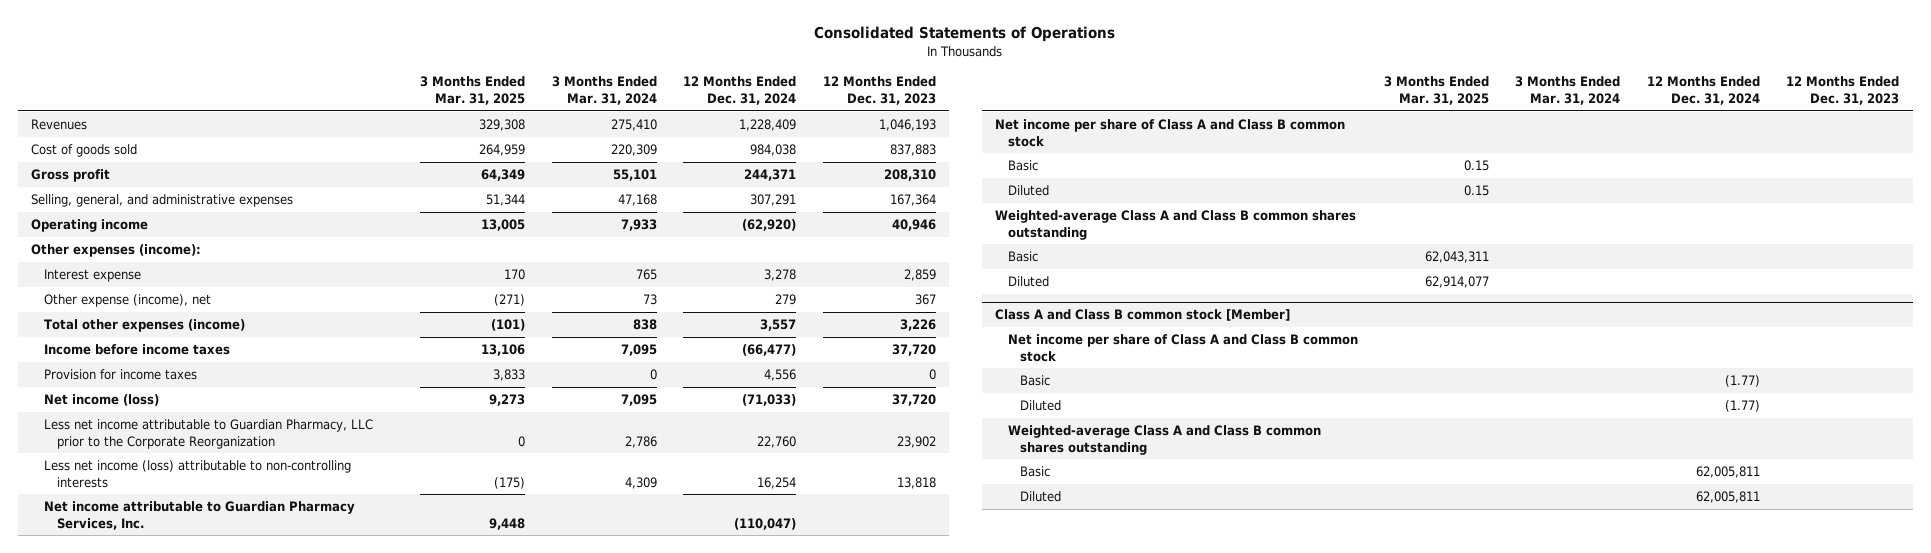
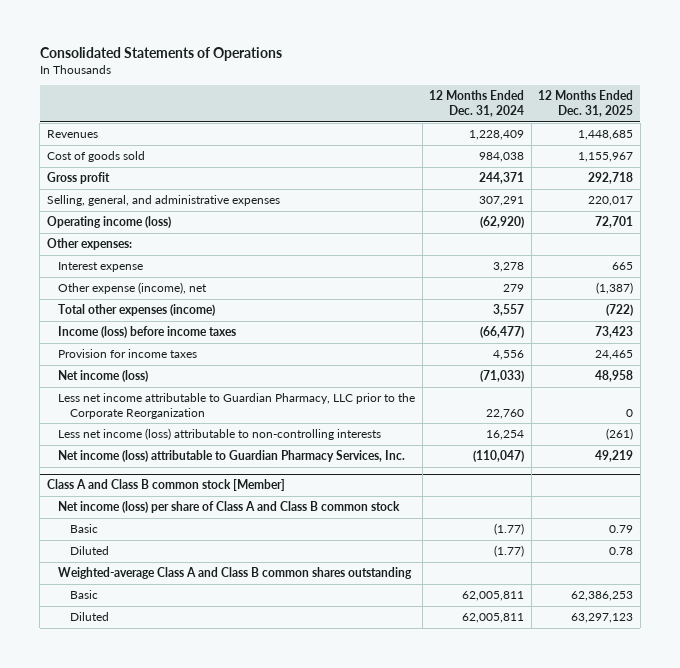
- | 3 Months Ended Mar. 31, 2025 | 3 Months Ended Mar. 31, 2024 | 12 Months Ended Dec. 31, 2024 | 12 Months Ended Dec. 31, 2023
+ | 12 Months Ended Dec. 31, 2024 | 12 Months Ended Dec. 31, 2025
- Operating income | 13,005 | 7,933 | (62,920) | 40,946
- Other expenses (income):
+ Operating income (loss) | (62,920) | 72,701
+ Other expenses:
- Income before income taxes | 13,106 | 7,095 | (66,477) | 37,720
+ Income (loss) before income taxes | (66,477) | 73,423
- Net income attributable to Guardian Pharmacy Services, Inc. | 9,448 | | (110,047) |
- Net income per share of Class A and Class B common stock
- Basic | 0.15 | | |
- Diluted | 0.15 | | |
- Weighted-average Class A and Class B common shares outstanding
- Basic | 62,043,311 | | |
- Diluted | 62,914,077 | | |
+ Net income (loss) attributable to Guardian Pharmacy Services, Inc. | (110,047) | 49,219
@ Class A and Class B common stock [Member]
- Net income per share of Class A and Class B common stock
+ Net income (loss) per share of Class A and Class B common stock

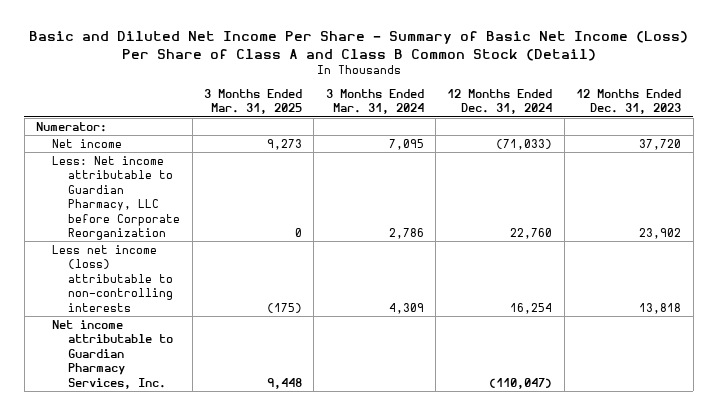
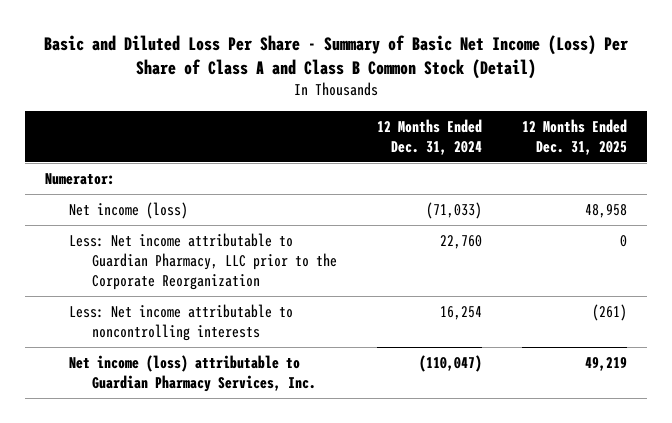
- Basic and Diluted Net Income Per Share - Summary of Basic Net Income (Loss) Per Share of Class A and Class B Common Stock (Detail)
+ Basic and Diluted Loss Per Share - Summary of Basic Net Income (Loss) Per Share of Class A and Class B Common Stock (Detail)
- | 3 Months Ended Mar. 31, 2025 | 3 Months Ended Mar. 31, 2024 | 12 Months Ended Dec. 31, 2024 | 12 Months Ended Dec. 31, 2023
+ | 12 Months Ended Dec. 31, 2024 | 12 Months Ended Dec. 31, 2025
- Net income | 9,273 | 7,095 | (71,033) | 37,720
- Less: Net income attributable to Guardian Pharmacy, LLC before Corporate Reorganization | 0 | 2,786 | 22,760 | 23,902
- Less net income (loss) attributable to non-controlling interests | (175) | 4,309 | 16,254 | 13,818
- Net income attributable to Guardian Pharmacy Services, Inc. | 9,448 | | (110,047) |
+ Net income (loss) | (71,033) | 48,958
+ Less: Net income attributable to Guardian Pharmacy, LLC prior to the Corporate Reorganization | 22,760 | 0
+ Less: Net income attributable to noncontrolling interests | 16,254 | (261)
+ Net income (loss) attributable to Guardian Pharmacy Services, Inc. | (110,047) | 49,219

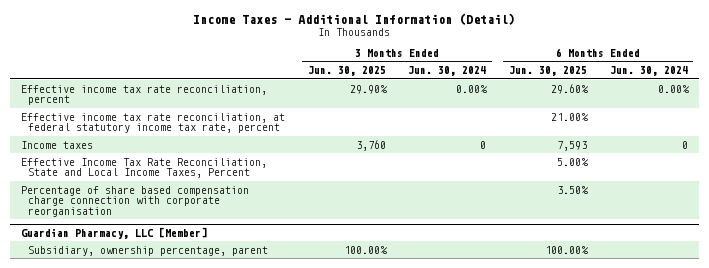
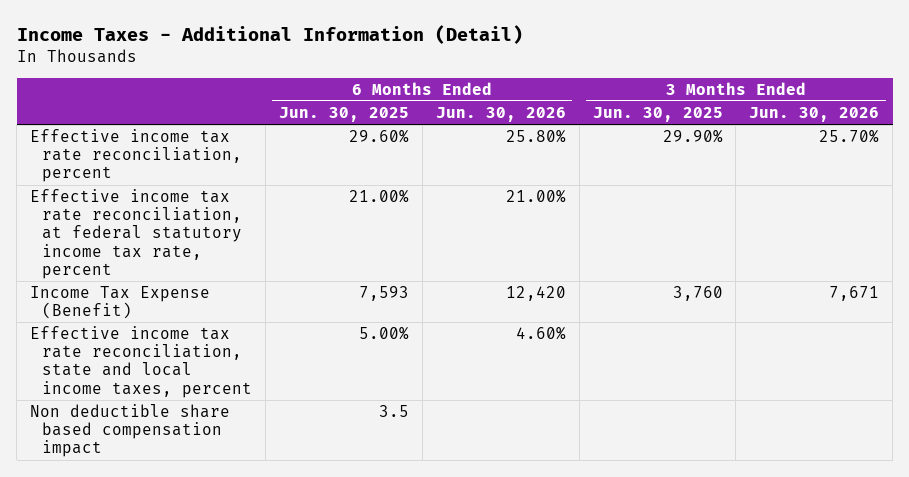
- | 3 Months Ended Jun. 30, 2025 | 3 Months Ended Jun. 30, 2024 | 6 Months Ended Jun. 30, 2025 | 6 Months Ended Jun. 30, 2024
+ | 6 Months Ended Jun. 30, 2025 | 6 Months Ended Jun. 30, 2026 | 3 Months Ended Jun. 30, 2025 | 3 Months Ended Jun. 30, 2026
- Income taxes | 3,760 | 0 | 7,593 | 0
- Effective Income Tax Rate Reconciliation, State and Local Income Taxes, Percent | | | 5.00% |
- Percentage of share based compensation charge connection with corporate reorganisation | | | 3.50% |
- Guardian Pharmacy, LLC [Member]
- Subsidiary, ownership percentage, parent | 100.00% | | 100.00% |
+ Income Tax Expense (Benefit) | 7,593 | 12,420 | 3,760 | 7,671
+ Effective income tax rate reconciliation, state and local income taxes, percent | 5.00% | 4.60% | |
+ Non deductible share based compensation impact | 3.5 | | |

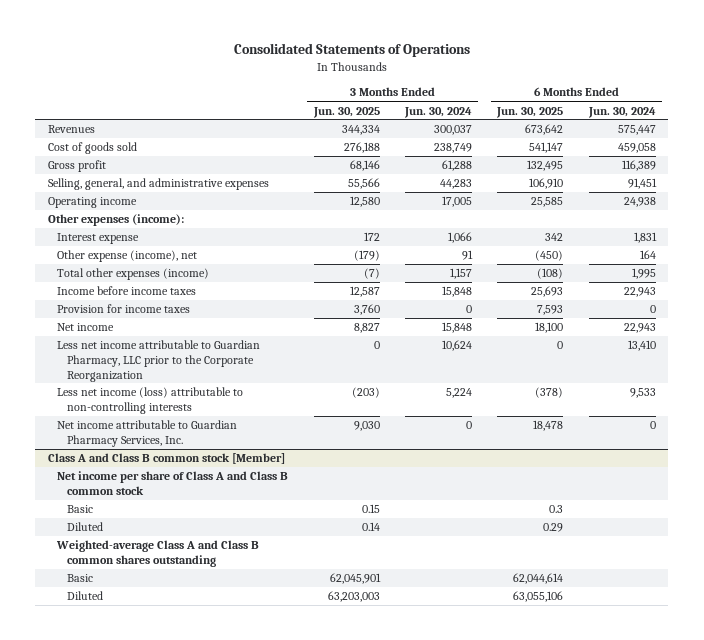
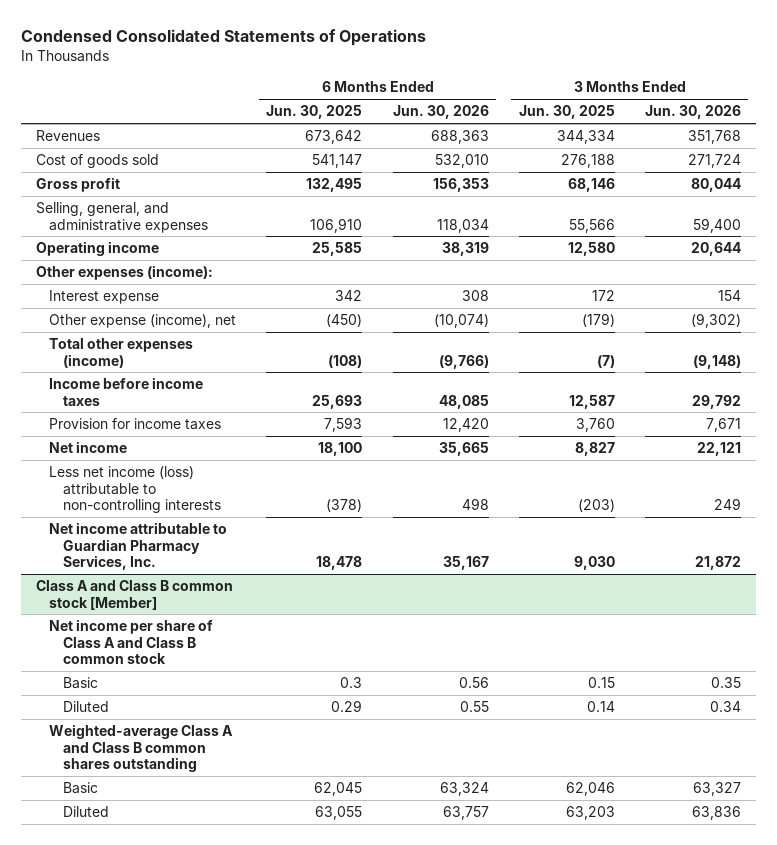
- Consolidated Statements of Operations
+ Condensed Consolidated Statements of Operations
- | 3 Months Ended Jun. 30, 2025 | 3 Months Ended Jun. 30, 2024 | 6 Months Ended Jun. 30, 2025 | 6 Months Ended Jun. 30, 2024
+ | 6 Months Ended Jun. 30, 2025 | 6 Months Ended Jun. 30, 2026 | 3 Months Ended Jun. 30, 2025 | 3 Months Ended Jun. 30, 2026
- Less net income attributable to Guardian Pharmacy, LLC prior to the Corporate Reorganization | 0 | 10,624 | 0 | 13,410
@ Class A and Class B common stock [Member]
- Basic | 62,045,901 | | 62,044,614 |
- Diluted | 63,203,003 | | 63,055,106 |
+ Basic | 62,045 | 63,324 | 62,046 | 63,327
+ Diluted | 63,055 | 63,757 | 63,203 | 63,836

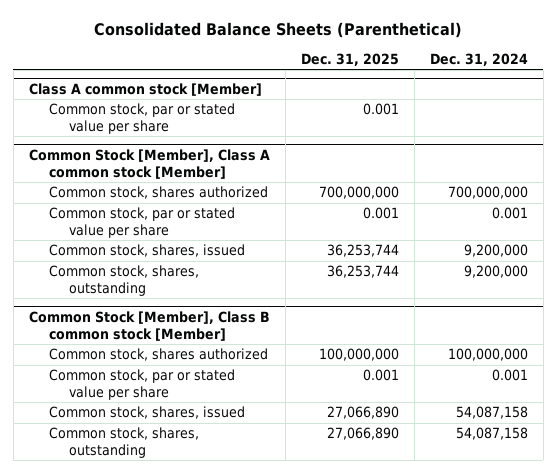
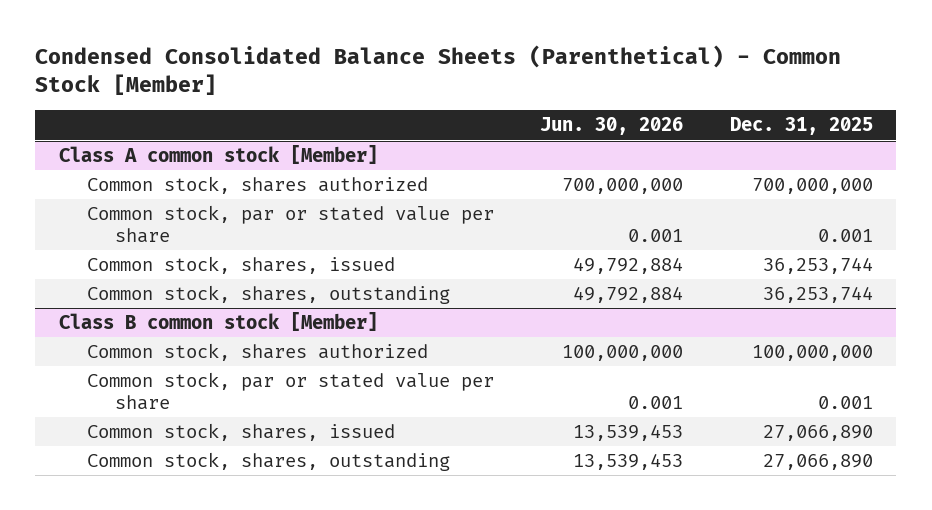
- Consolidated Balance Sheets (Parenthetical)
+ Condensed Consolidated Balance Sheets (Parenthetical) - Common Stock [Member]
- | Dec. 31, 2025 | Dec. 31, 2024
+ | Jun. 30, 2026 | Dec. 31, 2025
@ Class A common stock [Member]
- Common stock, par or stated value per share | 0.001 |
- Common Stock [Member], Class A common stock [Member]
- Common Stock [Member], Class B common stock [Member]
+ Class B common stock [Member]

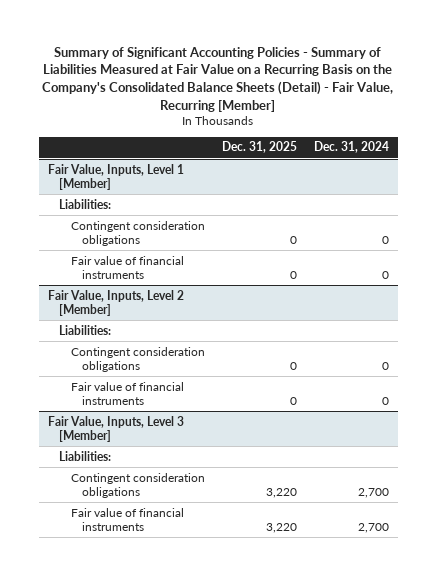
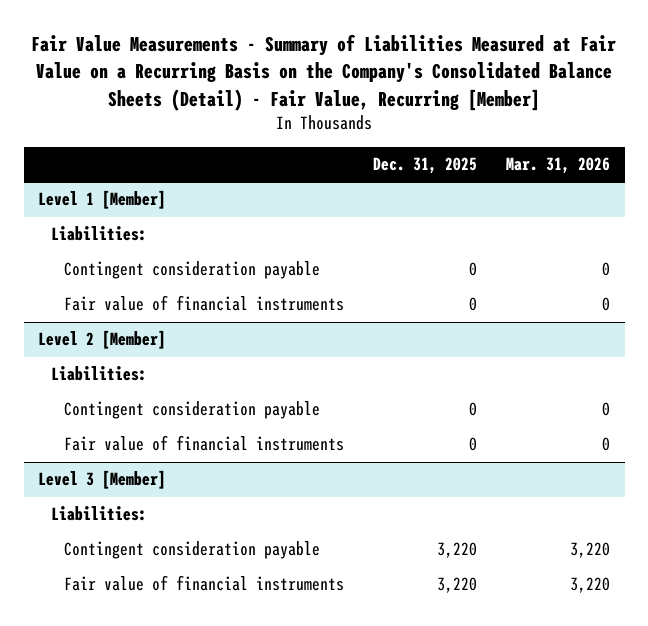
- Summary of Significant Accounting Policies - Summary of Liabilities Measured at Fair Value on a Recurring Basis on the Company's Consolidated Balance Sheets (Detail) - Fair Value, Recurring [Member]
+ Fair Value Measurements - Summary of Liabilities Measured at Fair Value on a Recurring Basis on the Company's Consolidated Balance Sheets (Detail) - Fair Value, Recurring [Member]
- | Dec. 31, 2025 | Dec. 31, 2024
+ | Dec. 31, 2025 | Mar. 31, 2026
- Fair Value, Inputs, Level 1 [Member]
+ Level 1 [Member]
- Contingent consideration obligations | 0 | 0
+ Contingent consideration payable | 0 | 0
- Fair Value, Inputs, Level 2 [Member]
+ Level 2 [Member]
- Contingent consideration obligations | 0 | 0
+ Contingent consideration payable | 0 | 0
- Fair Value, Inputs, Level 3 [Member]
+ Level 3 [Member]
- Contingent consideration obligations | 3,220 | 2,700
+ Contingent consideration payable | 3,220 | 3,220

